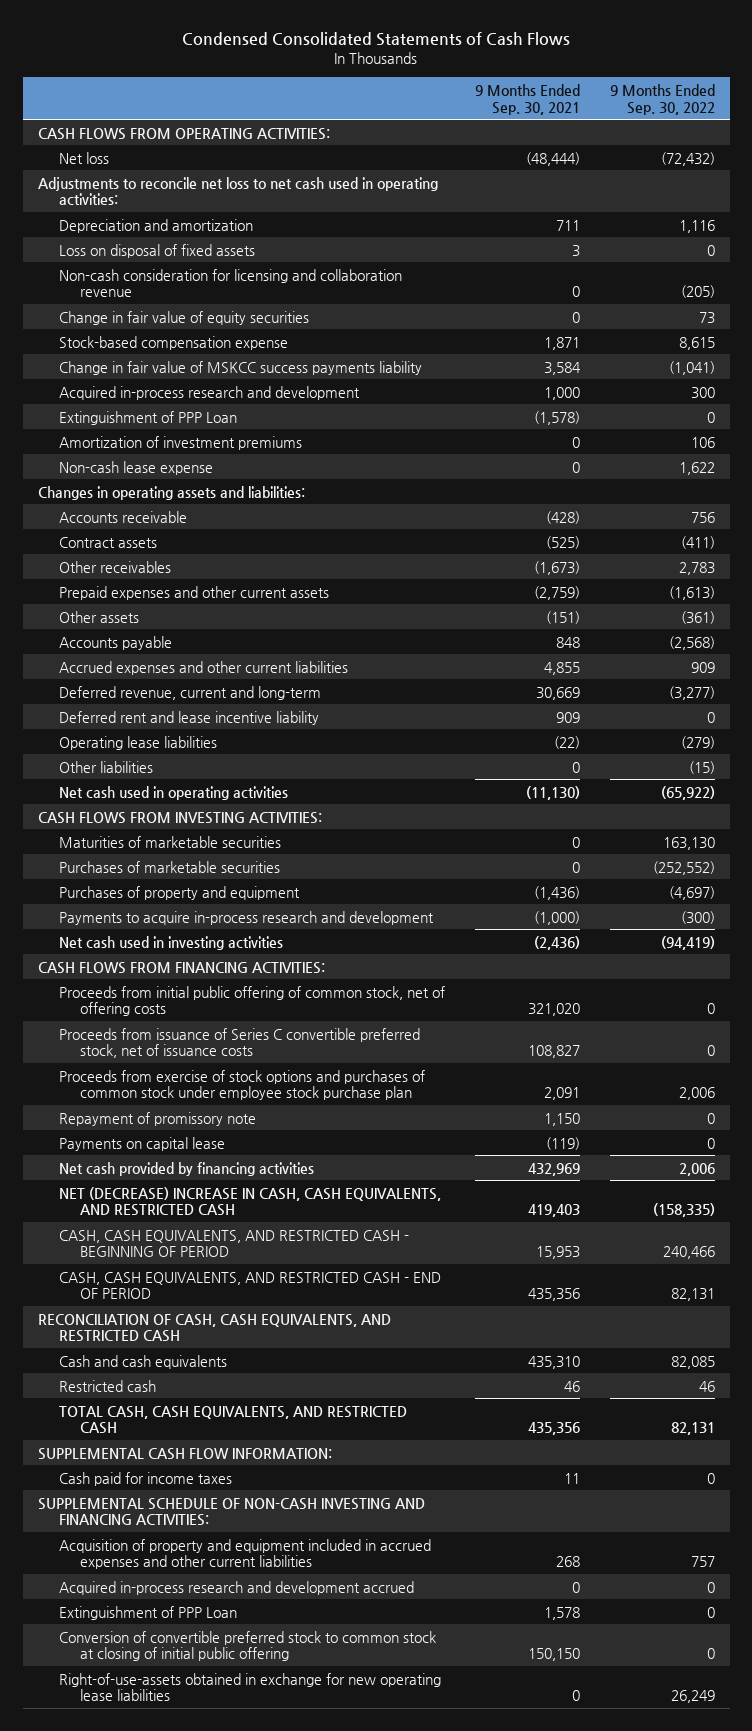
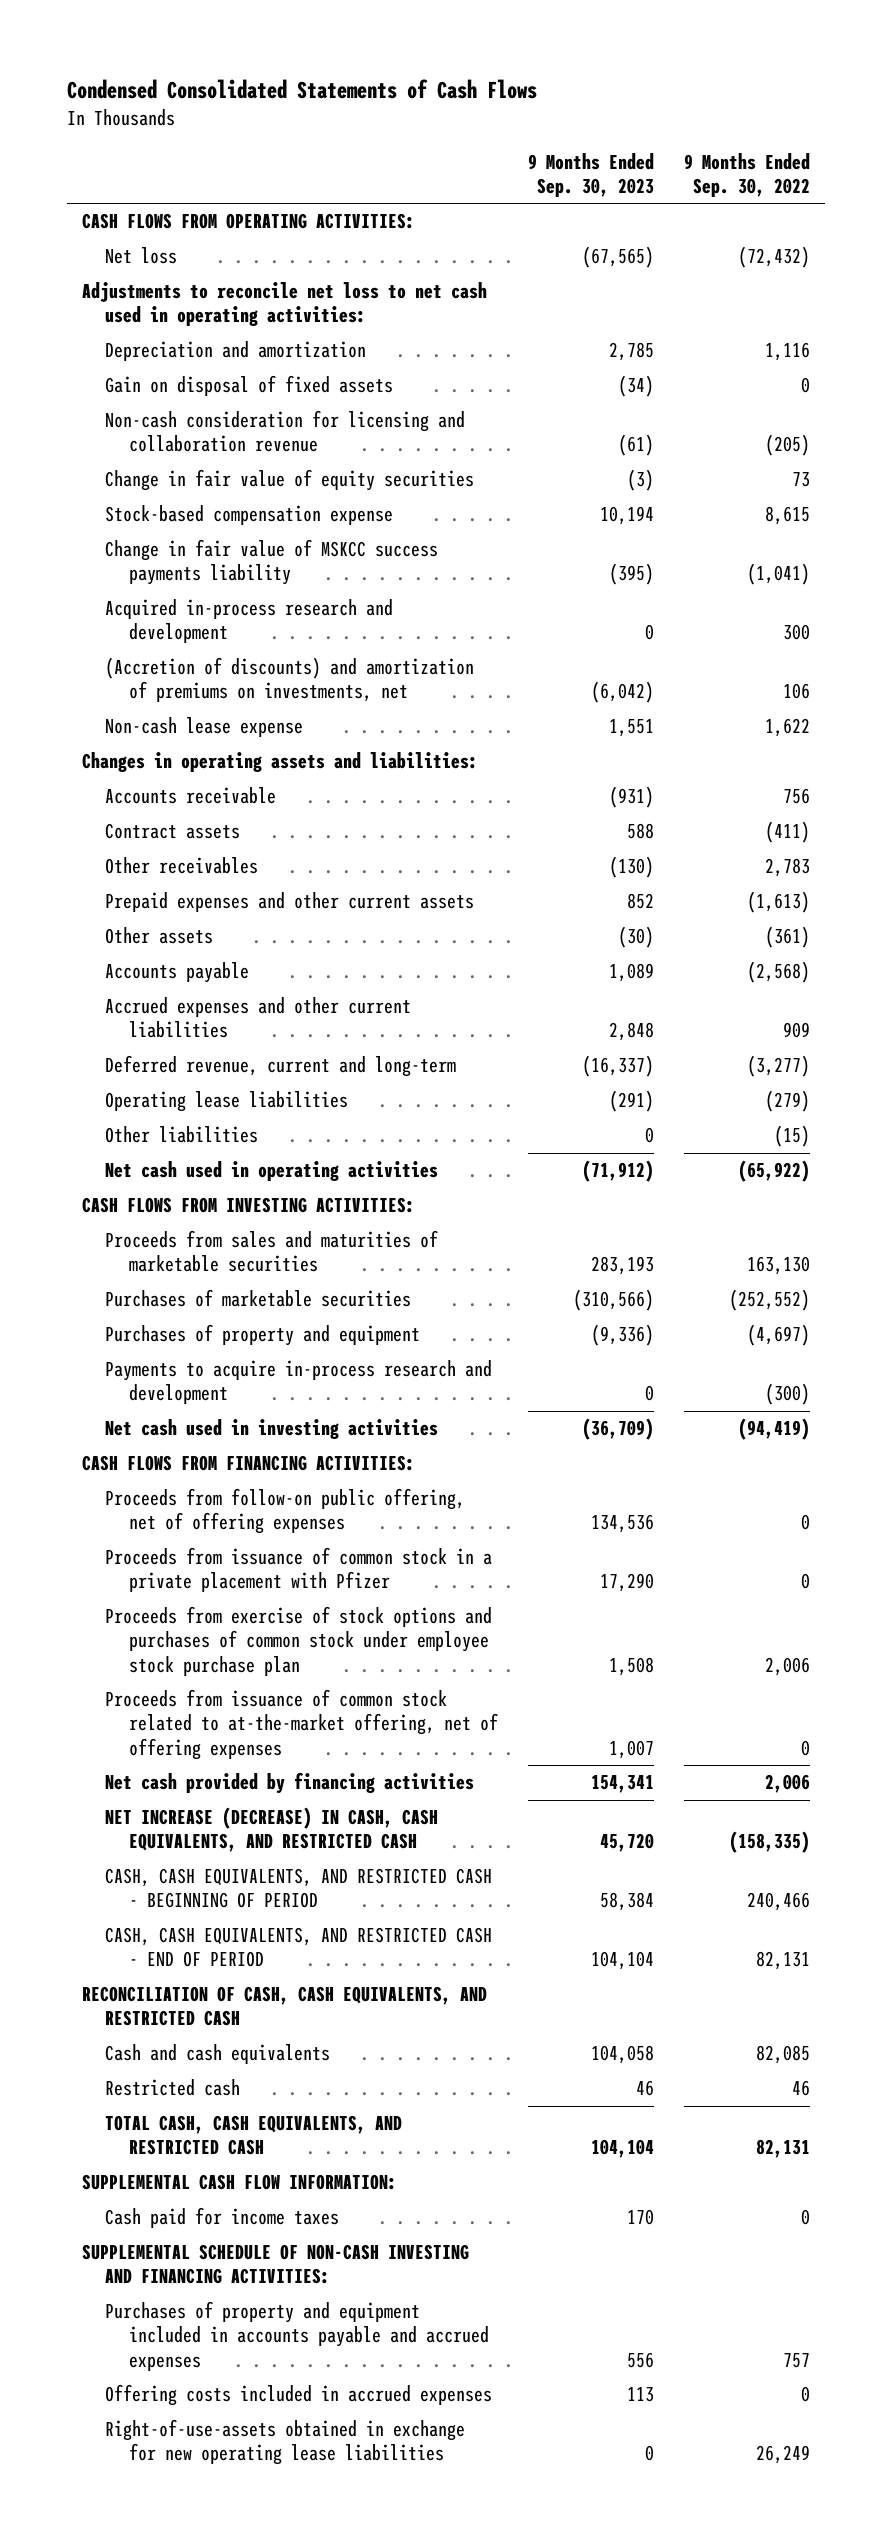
- | 9 Months Ended Sep. 30, 2021 | 9 Months Ended Sep. 30, 2022
+ | 9 Months Ended Sep. 30, 2023 | 9 Months Ended Sep. 30, 2022
- Loss on disposal of fixed assets | 3 | 0
+ Gain on disposal of fixed assets | (34) | 0
- Extinguishment of PPP Loan | (1,578) | 0
- Amortization of investment premiums | 0 | 106
+ (Accretion of discounts) and amortization of premiums on investments, net | (6,042) | 106
- Deferred rent and lease incentive liability | 909 | 0
- Maturities of marketable securities | 0 | 163,130
+ Proceeds from sales and maturities of marketable securities | 283,193 | 163,130
- Proceeds from initial public offering of common stock, net of offering costs | 321,020 | 0
- Proceeds from issuance of Series C convertible preferred stock, net of issuance costs | 108,827 | 0
+ Proceeds from follow-on public offering, net of offering expenses | 134,536 | 0
+ Proceeds from issuance of common stock in a private placement with Pfizer | 17,290 | 0
- Repayment of promissory note | 1,150 | 0
- Payments on capital lease | (119) | 0
+ Proceeds from issuance of common stock related to at-the-market offering, net of offering expenses | 1,007 | 0
- NET (DECREASE) INCREASE IN CASH, CASH EQUIVALENTS, AND RESTRICTED CASH | 419,403 | (158,335)
+ NET INCREASE (DECREASE) IN CASH, CASH EQUIVALENTS, AND RESTRICTED CASH | 45,720 | (158,335)
- Acquisition of property and equipment included in accrued expenses and other current liabilities | 268 | 757
- Acquired in-process research and development accrued | 0 | 0
- Extinguishment of PPP Loan | 1,578 | 0
- Conversion of convertible preferred stock to common stock at closing of initial public offering | 150,150 | 0
+ Purchases of property and equipment included in accounts payable and accrued expenses | 556 | 757
+ Offering costs included in accrued expenses | 113 | 0

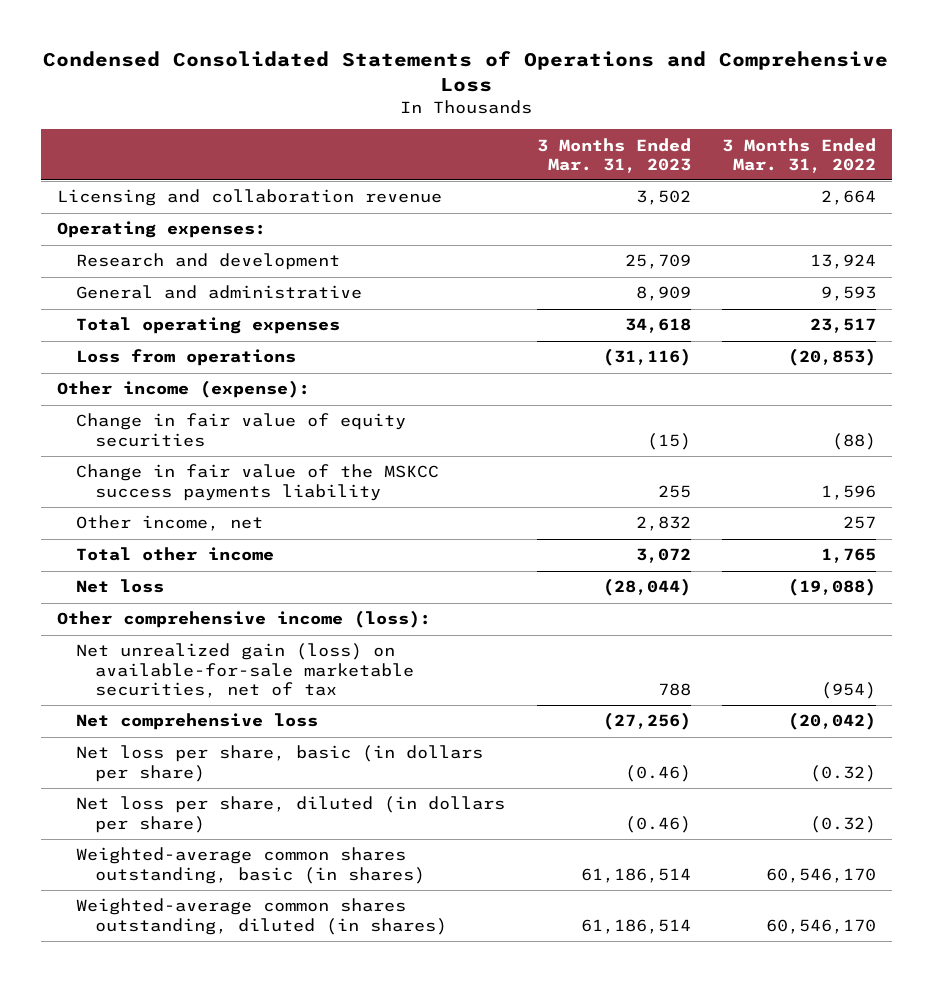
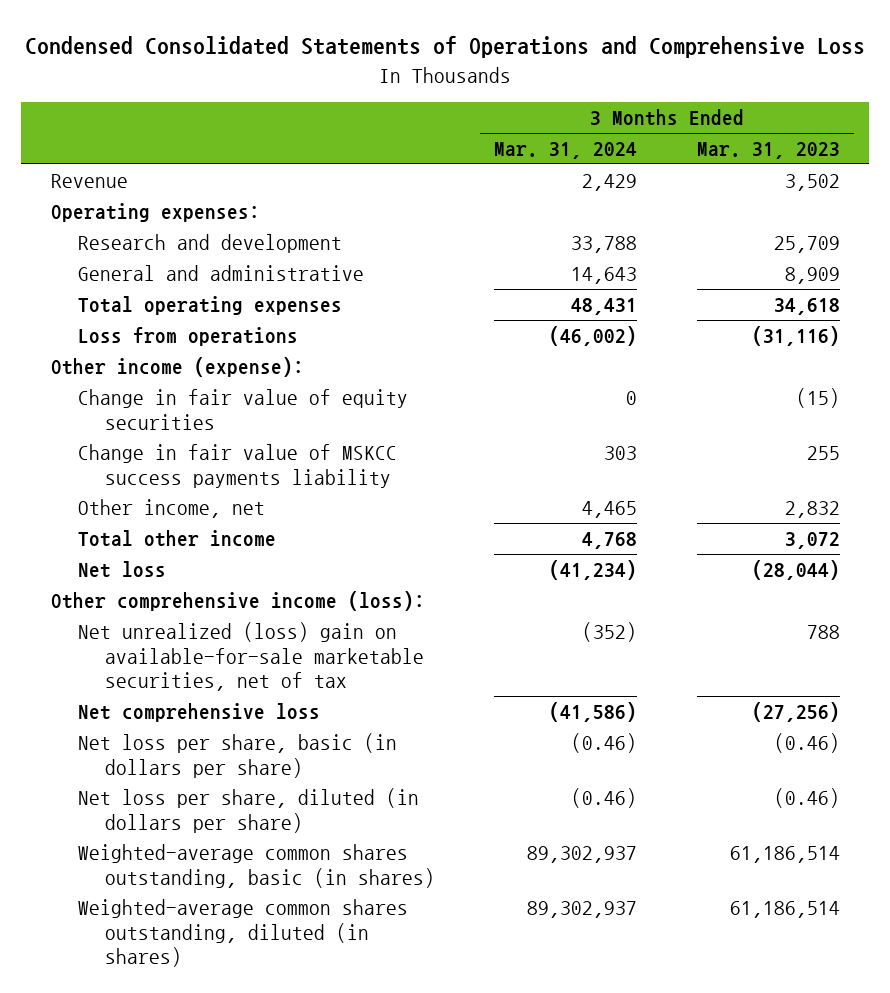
- | 3 Months Ended Mar. 31, 2023 | 3 Months Ended Mar. 31, 2022
+ | 3 Months Ended Mar. 31, 2024 | 3 Months Ended Mar. 31, 2023
- Licensing and collaboration revenue | 3,502 | 2,664
+ Revenue | 2,429 | 3,502
- Change in fair value of the MSKCC success payments liability | 255 | 1,596
+ Change in fair value of MSKCC success payments liability | 303 | 255
- Net unrealized gain (loss) on available-for-sale marketable securities, net of tax | 788 | (954)
+ Net unrealized (loss) gain on available-for-sale marketable securities, net of tax | (352) | 788

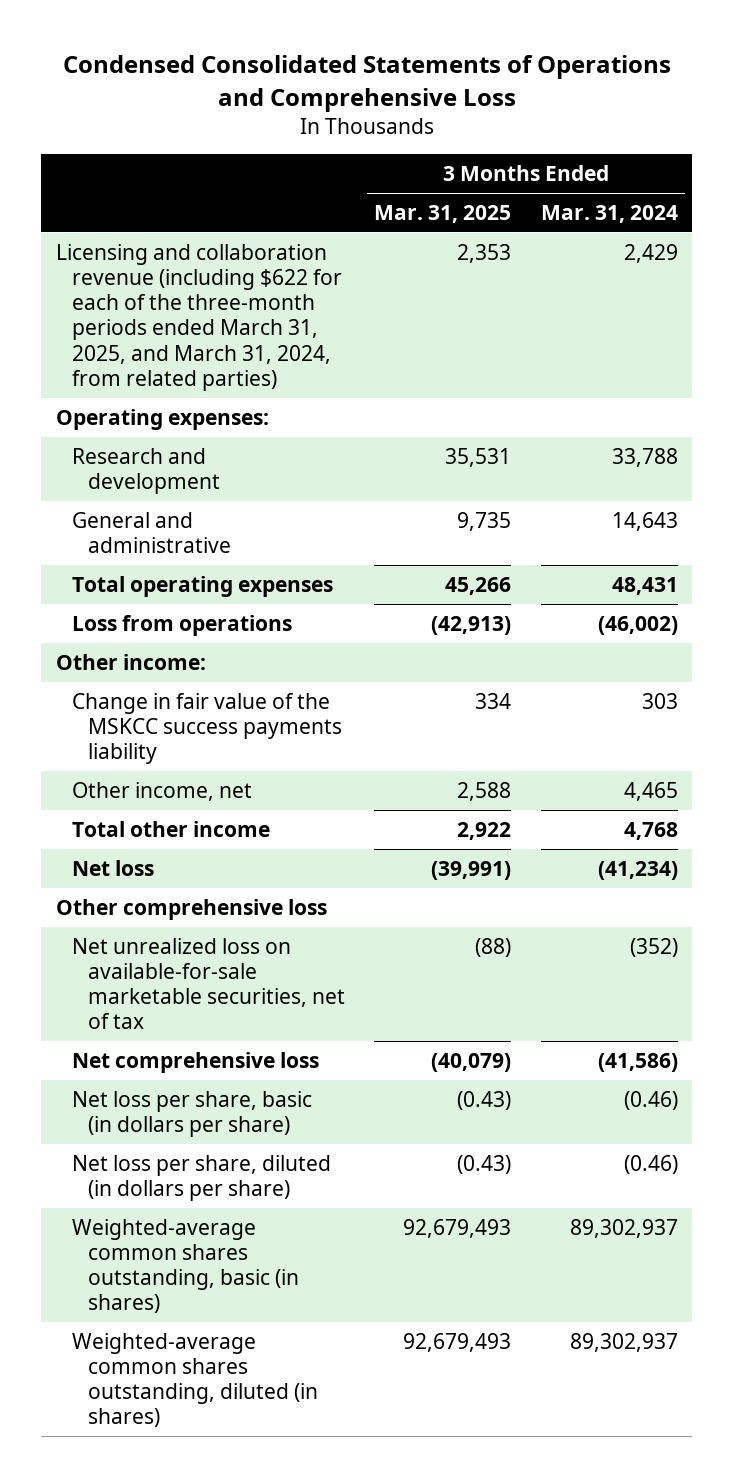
- | 3 Months Ended Mar. 31, 2024 | 3 Months Ended Mar. 31, 2023
+ | 3 Months Ended Mar. 31, 2025 | 3 Months Ended Mar. 31, 2024
- Revenue | 2,429 | 3,502
+ Licensing and collaboration revenue (including $622 for each of the three-month periods ended March 31, 2025, and March 31, 2024, from related parties) | 2,353 | 2,429
- Other income (expense):
- Change in fair value of equity securities | 0 | (15)
- Change in fair value of MSKCC success payments liability | 303 | 255
+ Other income:
+ Change in fair value of the MSKCC success payments liability | 334 | 303
- Other comprehensive income (loss):
- Net unrealized (loss) gain on available-for-sale marketable securities, net of tax | (352) | 788
+ Other comprehensive loss
+ Net unrealized loss on available-for-sale marketable securities, net of tax | (88) | (352)

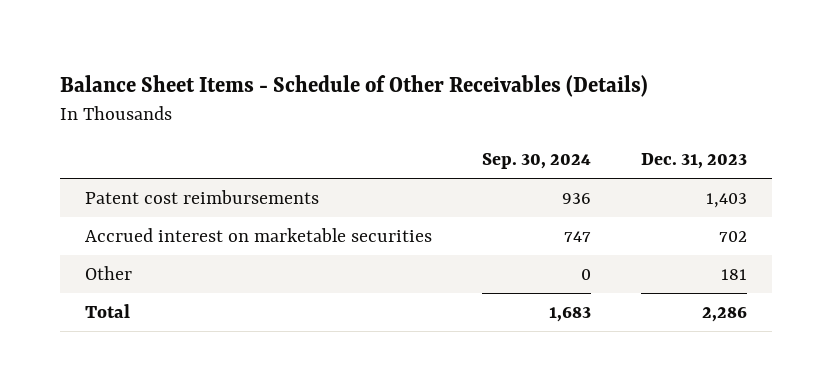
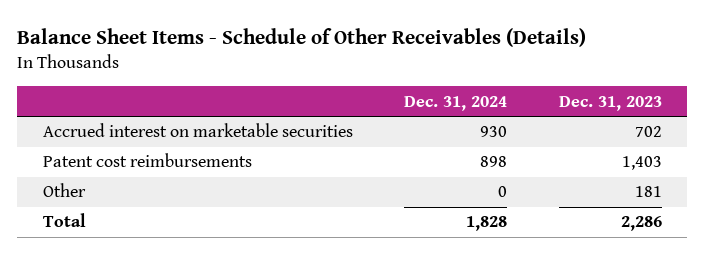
- | Sep. 30, 2024 | Dec. 31, 2023
+ | Dec. 31, 2024 | Dec. 31, 2023
moved down: Patent cost reimbursements | 898 | 1,403

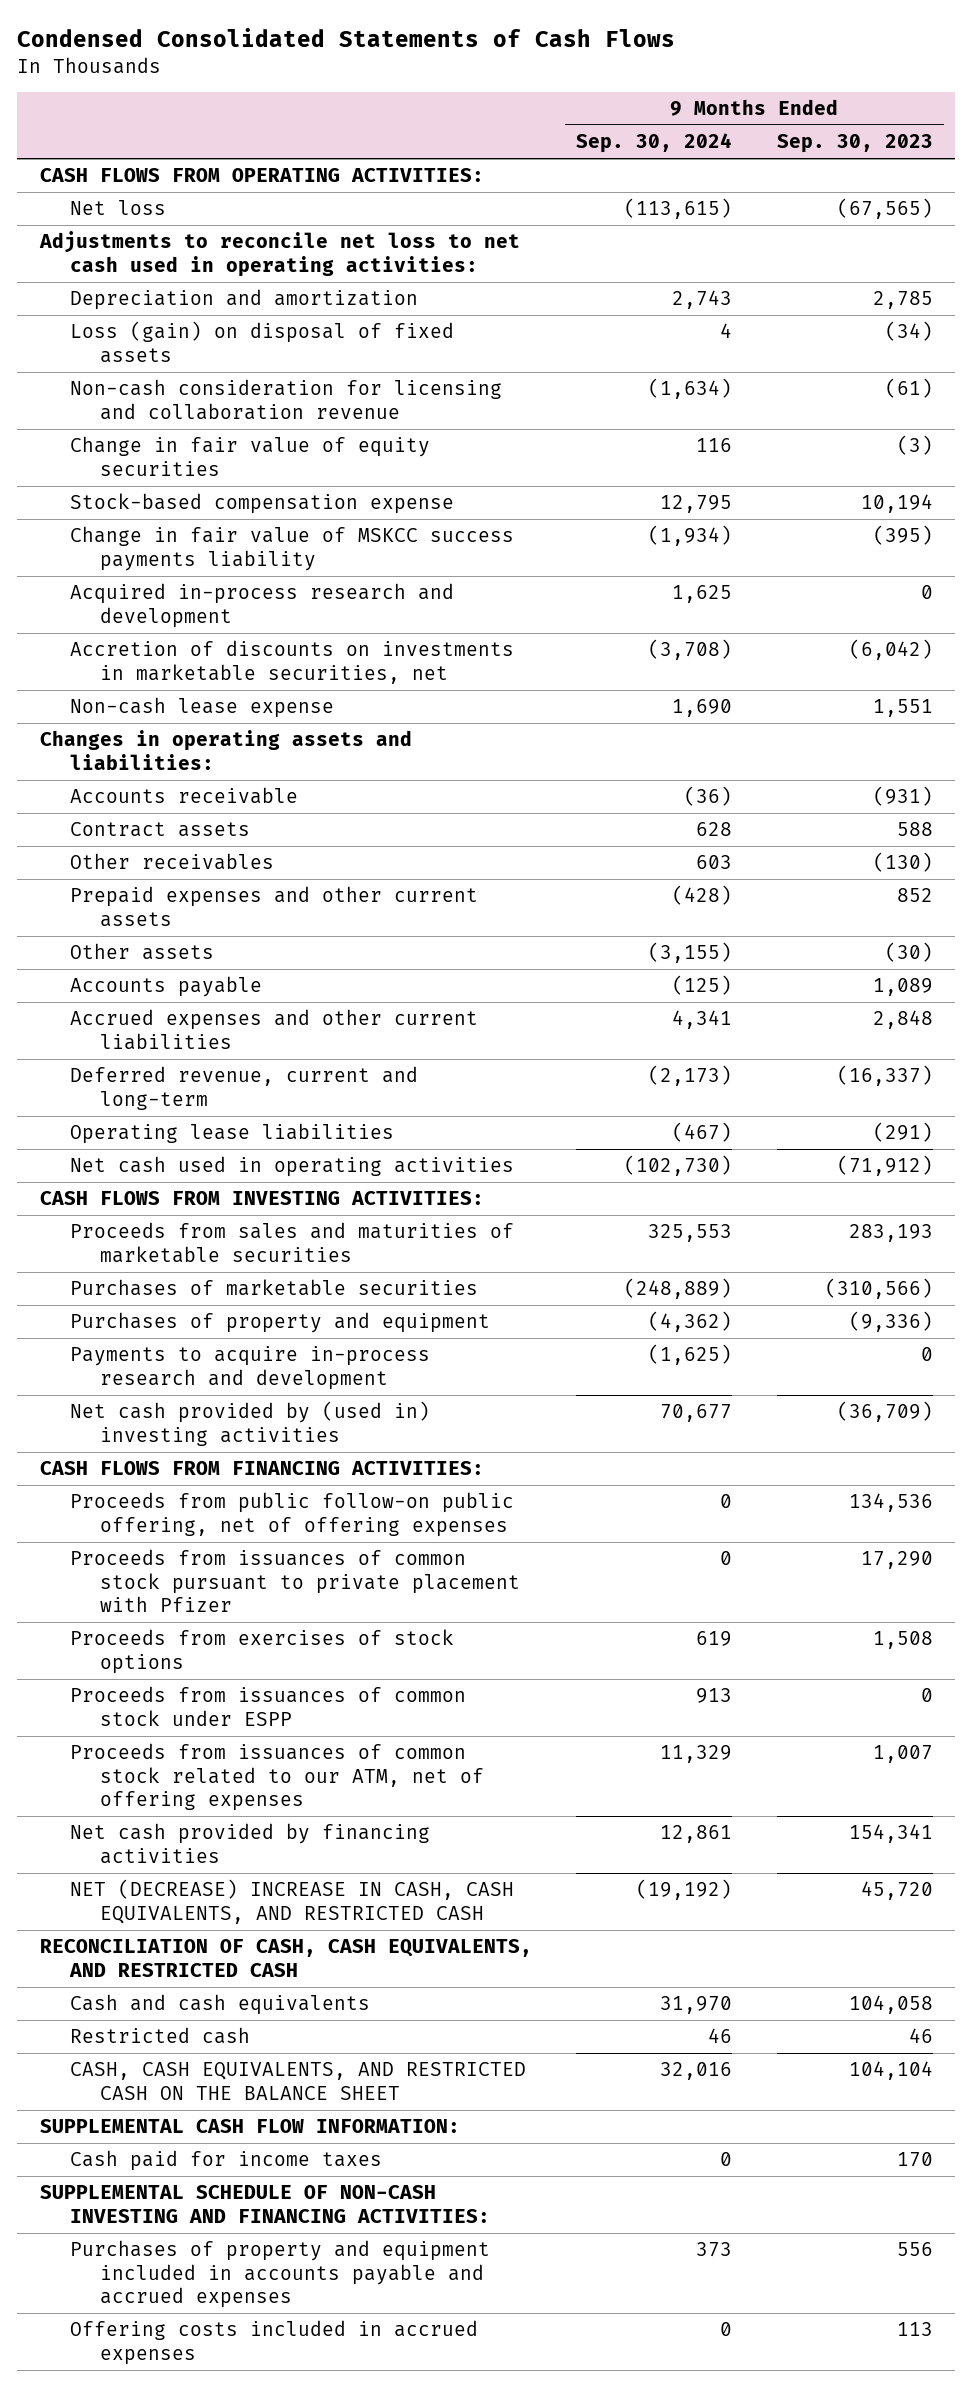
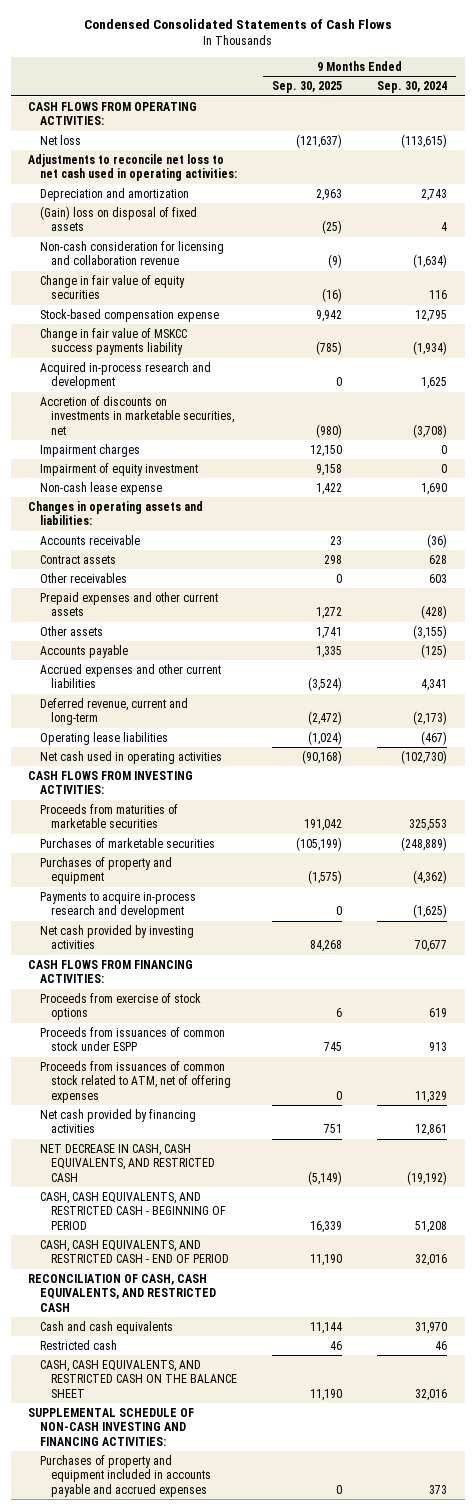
- | 9 Months Ended Sep. 30, 2024 | 9 Months Ended Sep. 30, 2023
+ | 9 Months Ended Sep. 30, 2025 | 9 Months Ended Sep. 30, 2024
- Loss (gain) on disposal of fixed assets | 4 | (34)
+ (Gain) loss on disposal of fixed assets | (25) | 4
+ Impairment charges | 12,150 | 0
+ Impairment of equity investment | 9,158 | 0
- Proceeds from sales and maturities of marketable securities | 325,553 | 283,193
+ Proceeds from maturities of marketable securities | 191,042 | 325,553
- Net cash provided by (used in) investing activities | 70,677 | (36,709)
+ Net cash provided by investing activities | 84,268 | 70,677
- Proceeds from public follow-on public offering, net of offering expenses | 0 | 134,536
- Proceeds from issuances of common stock pursuant to private placement with Pfizer | 0 | 17,290
- Proceeds from exercises of stock options | 619 | 1,508
+ Proceeds from exercise of stock options | 6 | 619
- Proceeds from issuances of common stock related to our ATM, net of offering expenses | 11,329 | 1,007
+ Proceeds from issuances of common stock related to ATM, net of offering expenses | 0 | 11,329
- NET (DECREASE) INCREASE IN CASH, CASH EQUIVALENTS, AND RESTRICTED CASH | (19,192) | 45,720
+ NET DECREASE IN CASH, CASH EQUIVALENTS, AND RESTRICTED CASH | (5,149) | (19,192)
+ CASH, CASH EQUIVALENTS, AND RESTRICTED CASH - BEGINNING OF PERIOD | 16,339 | 51,208
+ CASH, CASH EQUIVALENTS, AND RESTRICTED CASH - END OF PERIOD | 11,190 | 32,016
- SUPPLEMENTAL CASH FLOW INFORMATION:
- Cash paid for income taxes | 0 | 170
- Offering costs included in accrued expenses | 0 | 113

